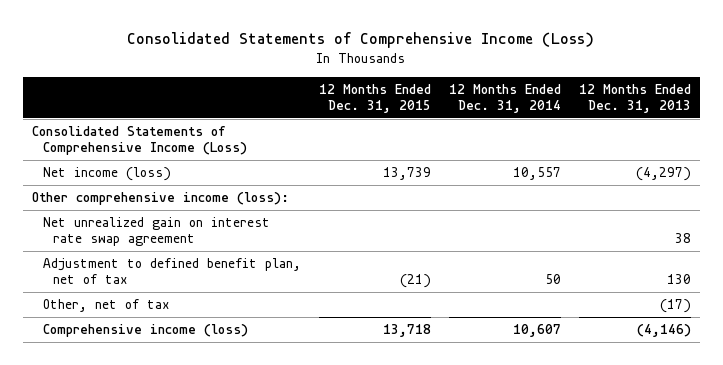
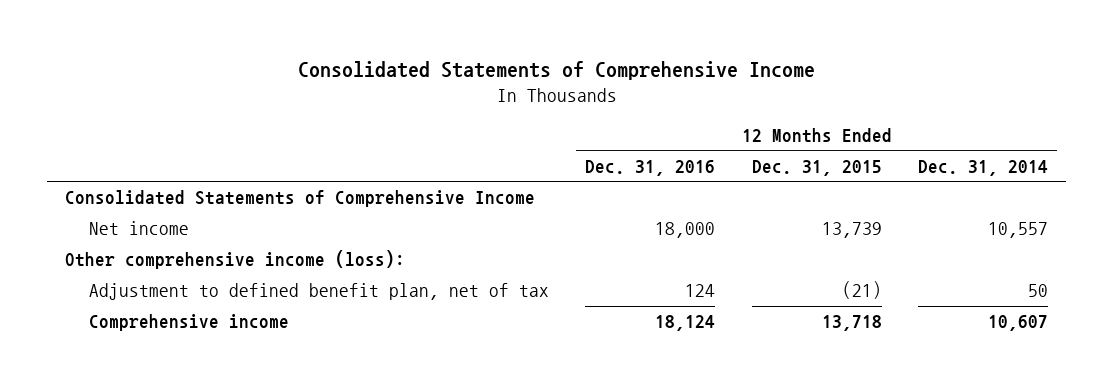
- Consolidated Statements of Comprehensive Income (Loss)
+ Consolidated Statements of Comprehensive Income
- | 12 Months Ended Dec. 31, 2015 | 12 Months Ended Dec. 31, 2014 | 12 Months Ended Dec. 31, 2013
+ | 12 Months Ended Dec. 31, 2016 | 12 Months Ended Dec. 31, 2015 | 12 Months Ended Dec. 31, 2014
- Consolidated Statements of Comprehensive Income (Loss)
- Net income (loss) | 13,739 | 10,557 | (4,297)
+ Consolidated Statements of Comprehensive Income
+ Net income | 18,000 | 13,739 | 10,557
- Net unrealized gain on interest rate swap agreement | | | 38
- Other, net of tax | | | (17)
- Comprehensive income (loss) | 13,718 | 10,607 | (4,146)
+ Comprehensive income | 18,124 | 13,718 | 10,607

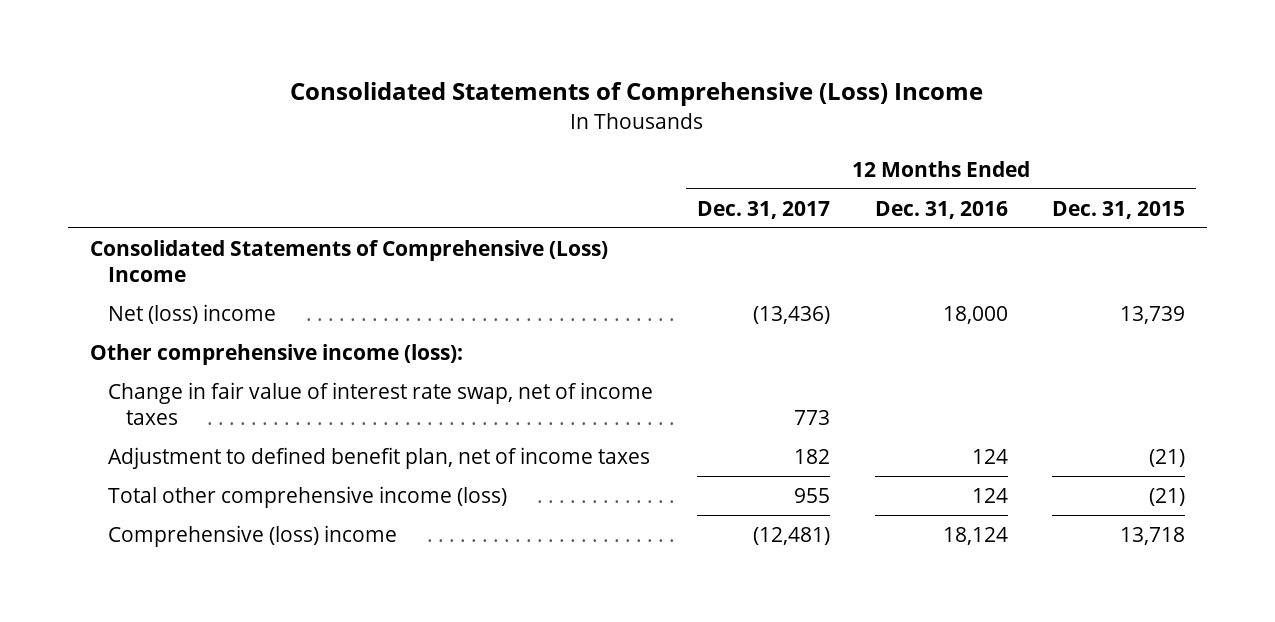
- Consolidated Statements of Comprehensive Income
+ Consolidated Statements of Comprehensive (Loss) Income
- | 12 Months Ended Dec. 31, 2016 | 12 Months Ended Dec. 31, 2015 | 12 Months Ended Dec. 31, 2014
+ | 12 Months Ended Dec. 31, 2017 | 12 Months Ended Dec. 31, 2016 | 12 Months Ended Dec. 31, 2015
- Consolidated Statements of Comprehensive Income
- Net income | 18,000 | 13,739 | 10,557
+ Consolidated Statements of Comprehensive (Loss) Income
+ Net (loss) income | (13,436) | 18,000 | 13,739
- Adjustment to defined benefit plan, net of tax | 124 | (21) | 50
- Comprehensive income | 18,124 | 13,718 | 10,607
+ Change in fair value of interest rate swap, net of income taxes | 773 | |
+ Adjustment to defined benefit plan, net of income taxes | 182 | 124 | (21)
+ Total other comprehensive income (loss) | 955 | 124 | (21)
+ Comprehensive (loss) income | (12,481) | 18,124 | 13,718

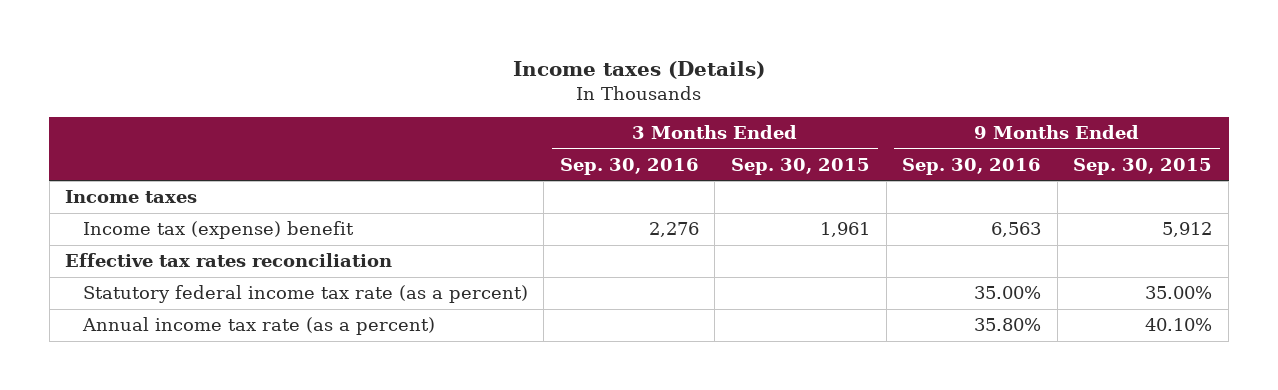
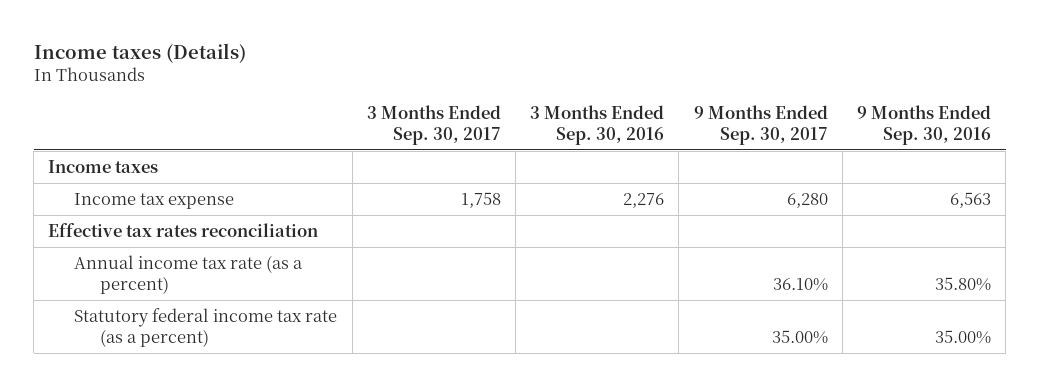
- | 3 Months Ended Sep. 30, 2016 | 3 Months Ended Sep. 30, 2015 | 9 Months Ended Sep. 30, 2016 | 9 Months Ended Sep. 30, 2015
+ | 3 Months Ended Sep. 30, 2017 | 3 Months Ended Sep. 30, 2016 | 9 Months Ended Sep. 30, 2017 | 9 Months Ended Sep. 30, 2016
- Income tax (expense) benefit | 2,276 | 1,961 | 6,563 | 5,912
+ Income tax expense | 1,758 | 2,276 | 6,280 | 6,563
moved down: Statutory federal income tax rate (as a percent) | | | 35.00% | 35.00%

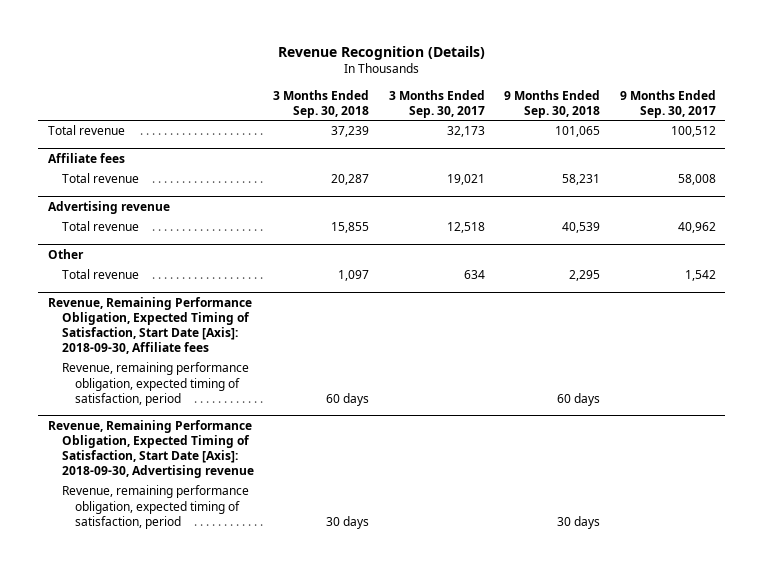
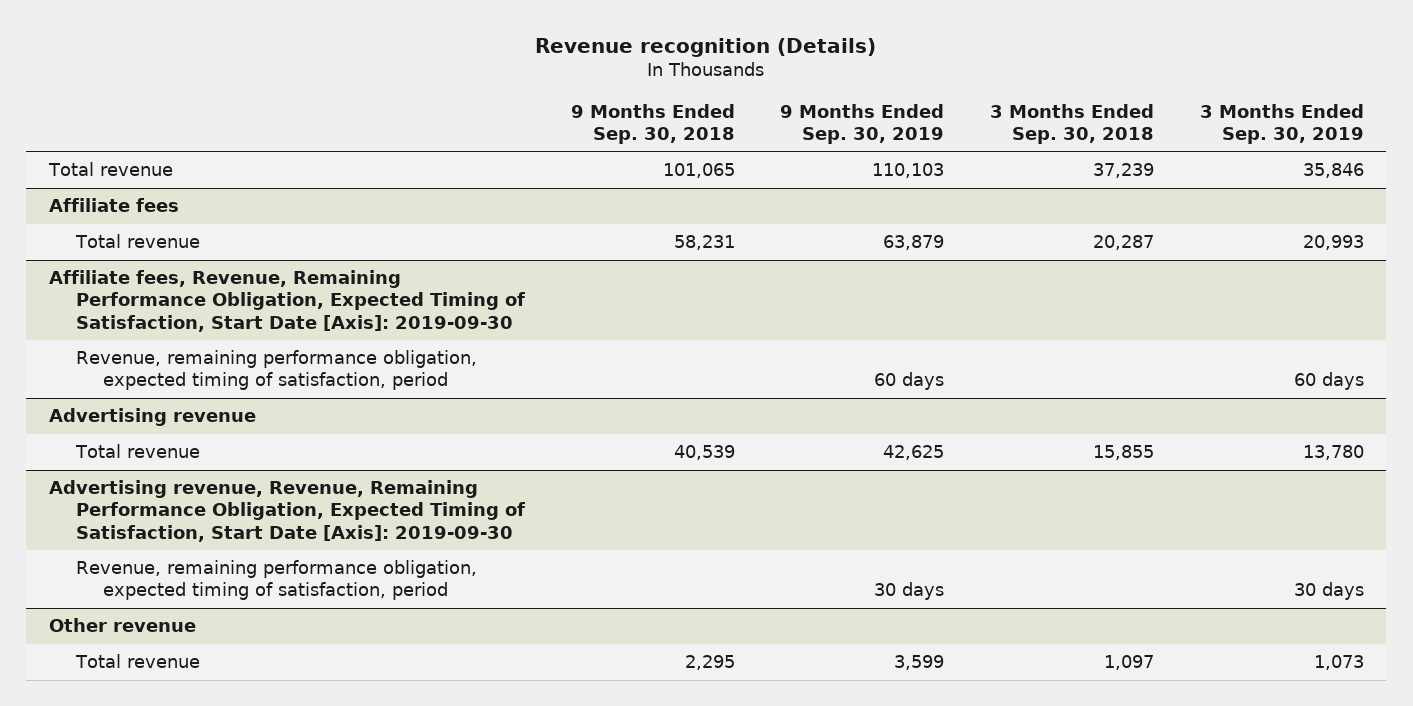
- Revenue Recognition (Details)
+ Revenue recognition (Details)
- | 3 Months Ended Sep. 30, 2018 | 3 Months Ended Sep. 30, 2017 | 9 Months Ended Sep. 30, 2018 | 9 Months Ended Sep. 30, 2017
+ | 9 Months Ended Sep. 30, 2018 | 9 Months Ended Sep. 30, 2019 | 3 Months Ended Sep. 30, 2018 | 3 Months Ended Sep. 30, 2019
+ Affiliate fees, Revenue, Remaining Performance Obligation, Expected Timing of Satisfaction, Start Date [Axis]: 2019-09-30
+ Revenue, remaining performance obligation, expected timing of satisfaction, period | | 60 days | | 60 days
- Other
+ Advertising revenue, Revenue, Remaining Performance Obligation, Expected Timing of Satisfaction, Start Date [Axis]: 2019-09-30
+ Revenue, remaining performance obligation, expected timing of satisfaction, period | | 30 days | | 30 days
+ Other revenue
- Revenue, Remaining Performance Obligation, Expected Timing of Satisfaction, Start Date [Axis]: 2018-09-30, Affiliate fees
- Revenue, remaining performance obligation, expected timing of satisfaction, period | 60 days | | 60 days |
- Revenue, Remaining Performance Obligation, Expected Timing of Satisfaction, Start Date [Axis]: 2018-09-30, Advertising revenue
- Revenue, remaining performance obligation, expected timing of satisfaction, period | 30 days | | 30 days |

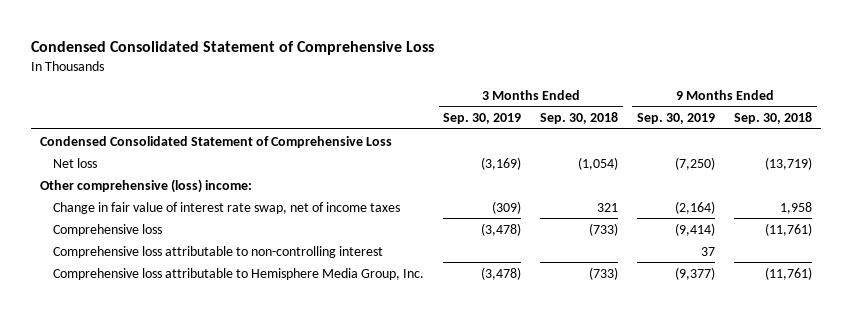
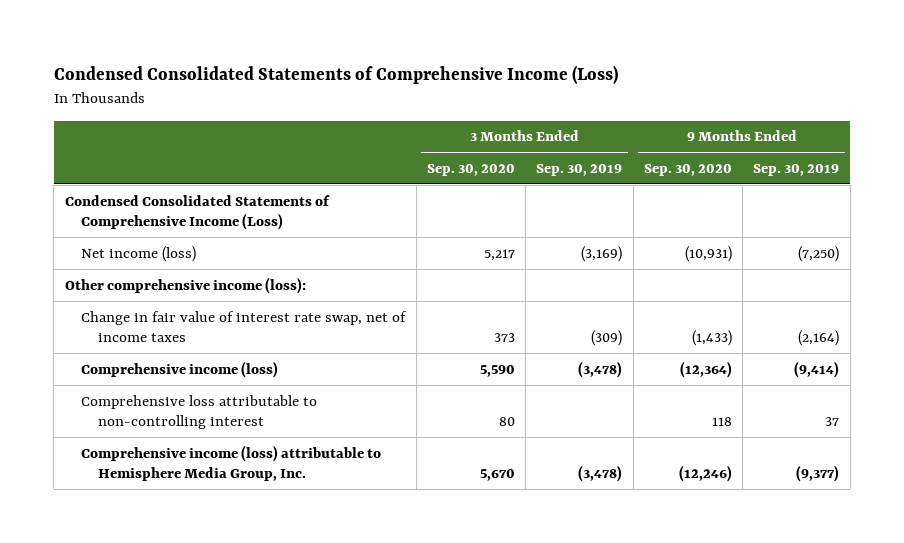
- Condensed Consolidated Statement of Comprehensive Loss
+ Condensed Consolidated Statements of Comprehensive Income (Loss)
- | 3 Months Ended Sep. 30, 2019 | 3 Months Ended Sep. 30, 2018 | 9 Months Ended Sep. 30, 2019 | 9 Months Ended Sep. 30, 2018
+ | 3 Months Ended Sep. 30, 2020 | 3 Months Ended Sep. 30, 2019 | 9 Months Ended Sep. 30, 2020 | 9 Months Ended Sep. 30, 2019
- Condensed Consolidated Statement of Comprehensive Loss
- Net loss | (3,169) | (1,054) | (7,250) | (13,719)
- Other comprehensive (loss) income:
+ Condensed Consolidated Statements of Comprehensive Income (Loss)
+ Net income (loss) | 5,217 | (3,169) | (10,931) | (7,250)
+ Other comprehensive income (loss):
- Comprehensive loss | (3,478) | (733) | (9,414) | (11,761)
+ Comprehensive income (loss) | 5,590 | (3,478) | (12,364) | (9,414)
- Comprehensive loss attributable to Hemisphere Media Group, Inc. | (3,478) | (733) | (9,377) | (11,761)
+ Comprehensive income (loss) attributable to Hemisphere Media Group, Inc. | 5,670 | (3,478) | (12,246) | (9,377)

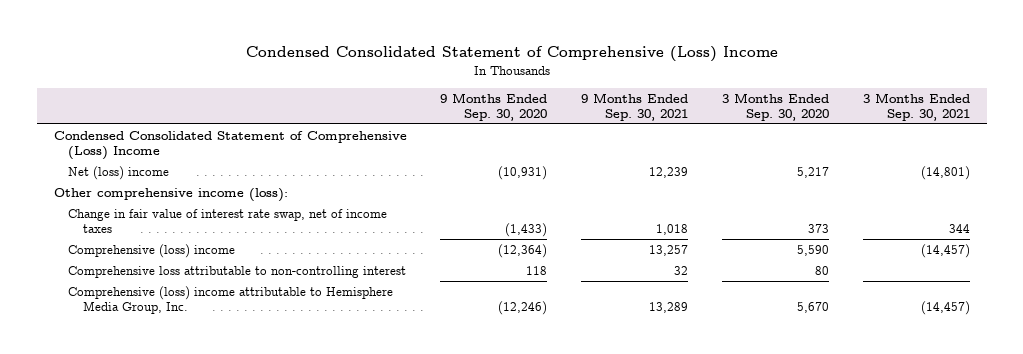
- Condensed Consolidated Statements of Comprehensive Income (Loss)
+ Condensed Consolidated Statement of Comprehensive (Loss) Income
- | 3 Months Ended Sep. 30, 2020 | 3 Months Ended Sep. 30, 2019 | 9 Months Ended Sep. 30, 2020 | 9 Months Ended Sep. 30, 2019
+ | 9 Months Ended Sep. 30, 2020 | 9 Months Ended Sep. 30, 2021 | 3 Months Ended Sep. 30, 2020 | 3 Months Ended Sep. 30, 2021
- Condensed Consolidated Statements of Comprehensive Income (Loss)
- Net income (loss) | 5,217 | (3,169) | (10,931) | (7,250)
+ Condensed Consolidated Statement of Comprehensive (Loss) Income
+ Net (loss) income | (10,931) | 12,239 | 5,217 | (14,801)
- Comprehensive income (loss) | 5,590 | (3,478) | (12,364) | (9,414)
+ Comprehensive (loss) income | (12,364) | 13,257 | 5,590 | (14,457)
- Comprehensive income (loss) attributable to Hemisphere Media Group, Inc. | 5,670 | (3,478) | (12,246) | (9,377)
+ Comprehensive (loss) income attributable to Hemisphere Media Group, Inc. | (12,246) | 13,289 | 5,670 | (14,457)

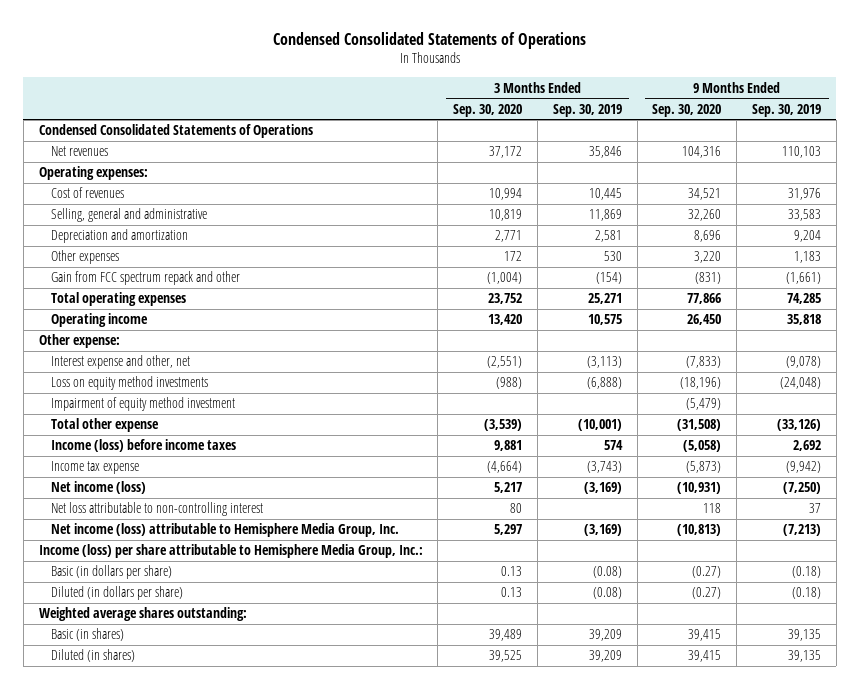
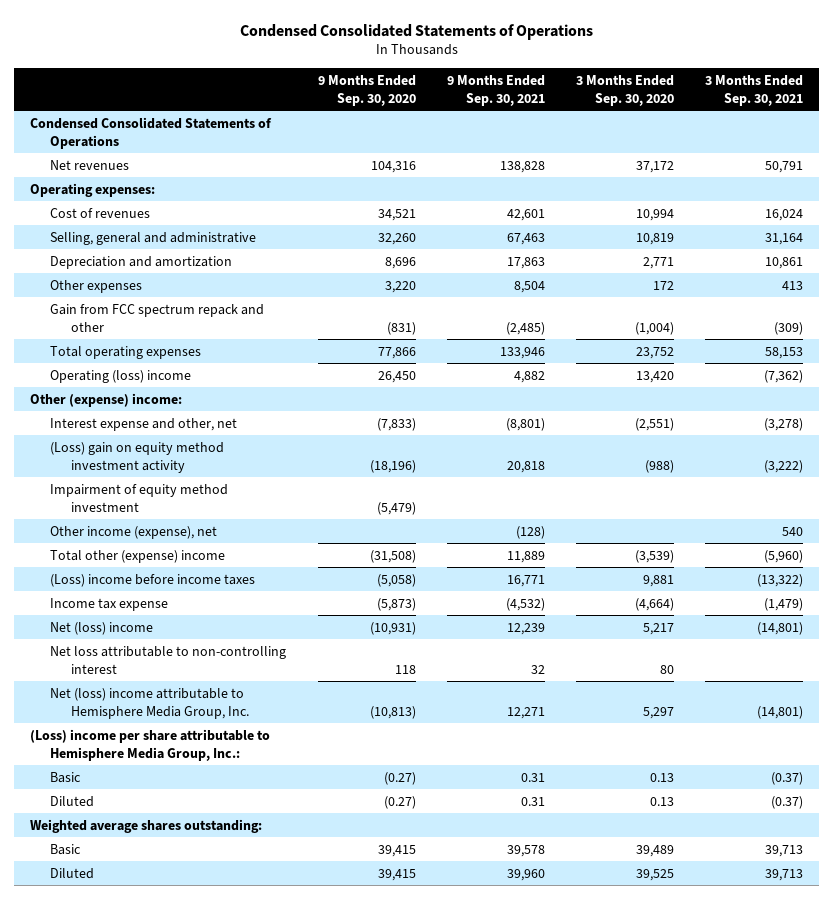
- | 3 Months Ended Sep. 30, 2020 | 3 Months Ended Sep. 30, 2019 | 9 Months Ended Sep. 30, 2020 | 9 Months Ended Sep. 30, 2019
+ | 9 Months Ended Sep. 30, 2020 | 9 Months Ended Sep. 30, 2021 | 3 Months Ended Sep. 30, 2020 | 3 Months Ended Sep. 30, 2021
- Operating income | 13,420 | 10,575 | 26,450 | 35,818
- Other expense:
+ Operating (loss) income | 26,450 | 4,882 | 13,420 | (7,362)
+ Other (expense) income:
- Loss on equity method investments | (988) | (6,888) | (18,196) | (24,048)
+ (Loss) gain on equity method investment activity | (18,196) | 20,818 | (988) | (3,222)
- Total other expense | (3,539) | (10,001) | (31,508) | (33,126)
- Income (loss) before income taxes | 9,881 | 574 | (5,058) | 2,692
+ Other income (expense), net | | (128) | | 540
+ Total other (expense) income | (31,508) | 11,889 | (3,539) | (5,960)
+ (Loss) income before income taxes | (5,058) | 16,771 | 9,881 | (13,322)
- Net income (loss) | 5,217 | (3,169) | (10,931) | (7,250)
+ Net (loss) income | (10,931) | 12,239 | 5,217 | (14,801)
- Net income (loss) attributable to Hemisphere Media Group, Inc. | 5,297 | (3,169) | (10,813) | (7,213)
- Income (loss) per share attributable to Hemisphere Media Group, Inc.:
- Basic (in dollars per share) | 0.13 | (0.08) | (0.27) | (0.18)
- Diluted (in dollars per share) | 0.13 | (0.08) | (0.27) | (0.18)
+ Net (loss) income attributable to Hemisphere Media Group, Inc. | (10,813) | 12,271 | 5,297 | (14,801)
+ (Loss) income per share attributable to Hemisphere Media Group, Inc.:
+ Basic | (0.27) | 0.31 | 0.13 | (0.37)
+ Diluted | (0.27) | 0.31 | 0.13 | (0.37)
- Basic (in shares) | 39,489 | 39,209 | 39,415 | 39,135
- Diluted (in shares) | 39,525 | 39,209 | 39,415 | 39,135
+ Basic | 39,415 | 39,578 | 39,489 | 39,713
+ Diluted | 39,415 | 39,960 | 39,525 | 39,713

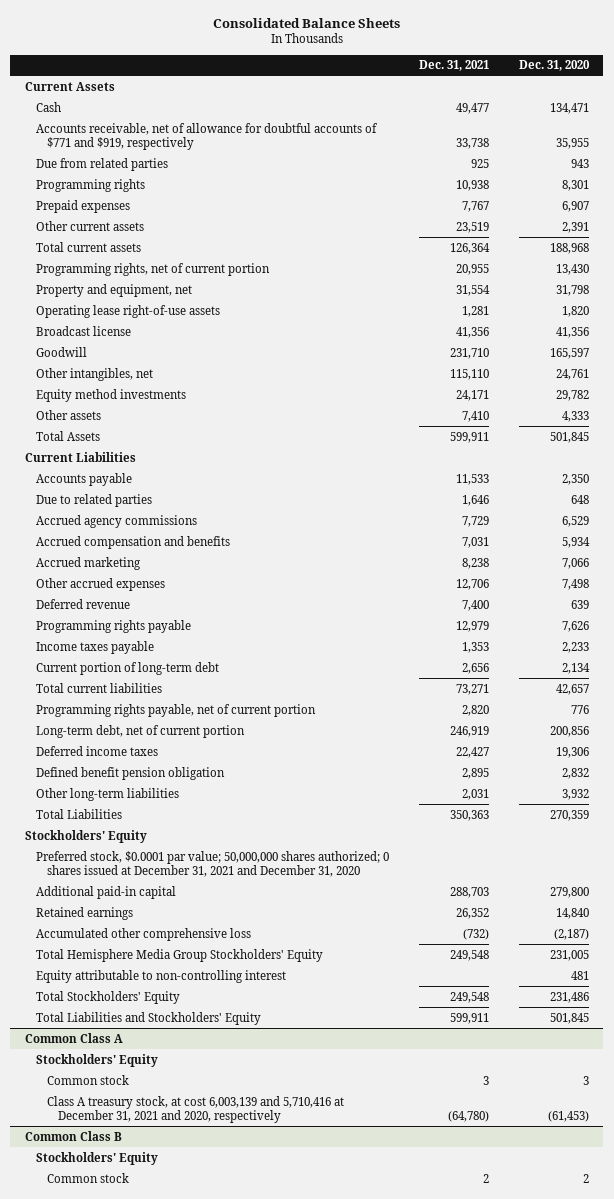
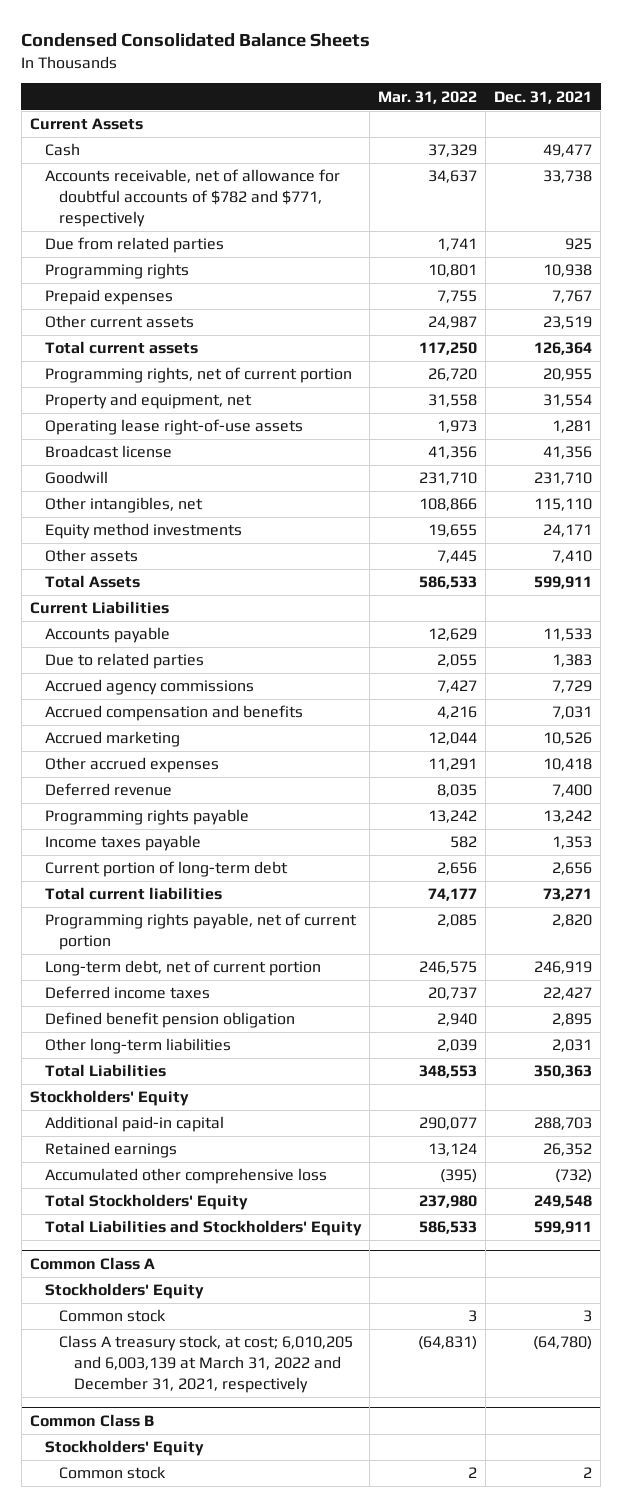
- Consolidated Balance Sheets
+ Condensed Consolidated Balance Sheets
- | Dec. 31, 2021 | Dec. 31, 2020
+ | Mar. 31, 2022 | Dec. 31, 2021
- Accounts receivable, net of allowance for doubtful accounts of $771 and $919, respectively | 33,738 | 35,955
+ Accounts receivable, net of allowance for doubtful accounts of $782 and $771, respectively | 34,637 | 33,738
- Due to related parties | 1,646 | 648
+ Due to related parties | 2,055 | 1,383
- Accrued marketing | 8,238 | 7,066
- Other accrued expenses | 12,706 | 7,498
+ Accrued marketing | 12,044 | 10,526
+ Other accrued expenses | 11,291 | 10,418
- Programming rights payable | 12,979 | 7,626
+ Programming rights payable | 13,242 | 13,242
- Preferred stock, $0.0001 par value; 50,000,000 shares authorized; 0 shares issued at December 31, 2021 and December 31, 2020
- Total Hemisphere Media Group Stockholders' Equity | 249,548 | 231,005
- Equity attributable to non-controlling interest | | 481
@ Common Class A
- Class A treasury stock, at cost 6,003,139 and 5,710,416 at December 31, 2021 and 2020, respectively | (64,780) | (61,453)
+ Class A treasury stock, at cost; 6,010,205 and 6,003,139 at March 31, 2022 and December 31, 2021, respectively | (64,831) | (64,780)

